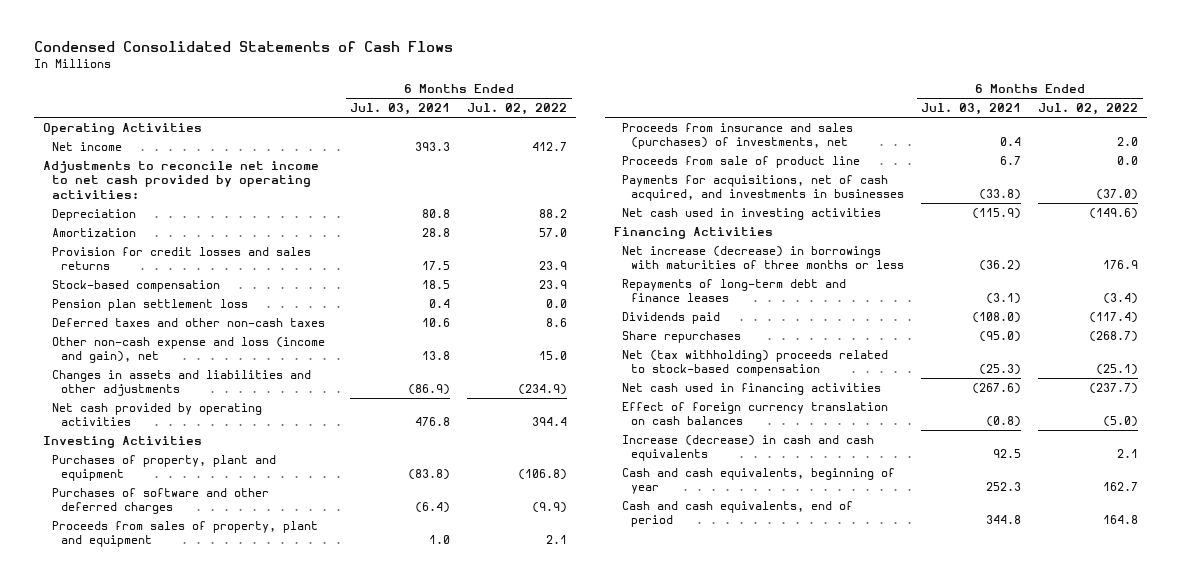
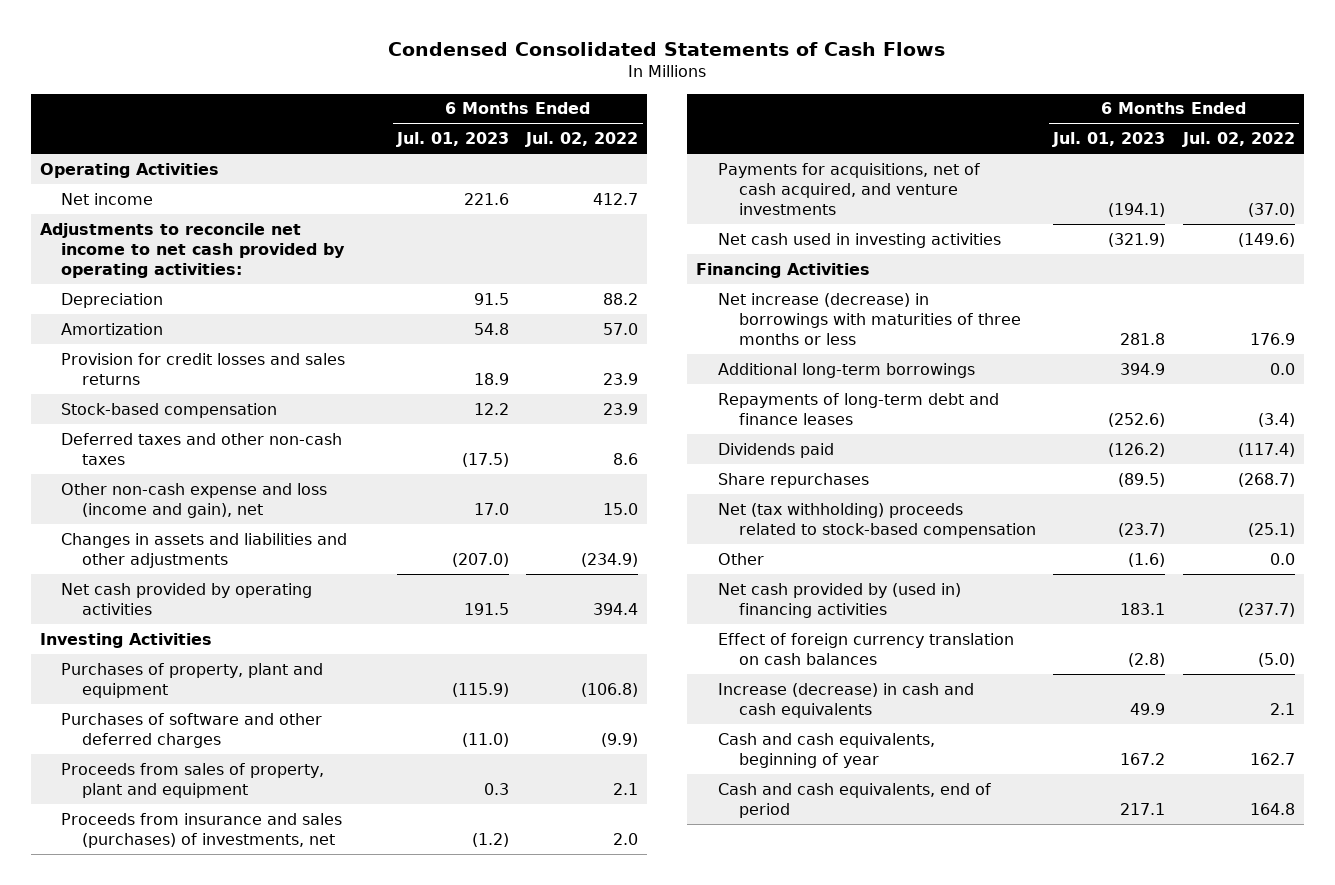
- | 6 Months Ended Jul. 03, 2021 | 6 Months Ended Jul. 02, 2022
+ | 6 Months Ended Jul. 01, 2023 | 6 Months Ended Jul. 02, 2022
- Pension plan settlement loss | 0.4 | 0.0
- Proceeds from sale of product line | 6.7 | 0.0
- Payments for acquisitions, net of cash acquired, and investments in businesses | (33.8) | (37.0)
+ Payments for acquisitions, net of cash acquired, and venture investments | (194.1) | (37.0)
+ Additional long-term borrowings | 394.9 | 0.0
- Net cash used in financing activities | (267.6) | (237.7)
+ Other | (1.6) | 0.0
+ Net cash provided by (used in) financing activities | 183.1 | (237.7)

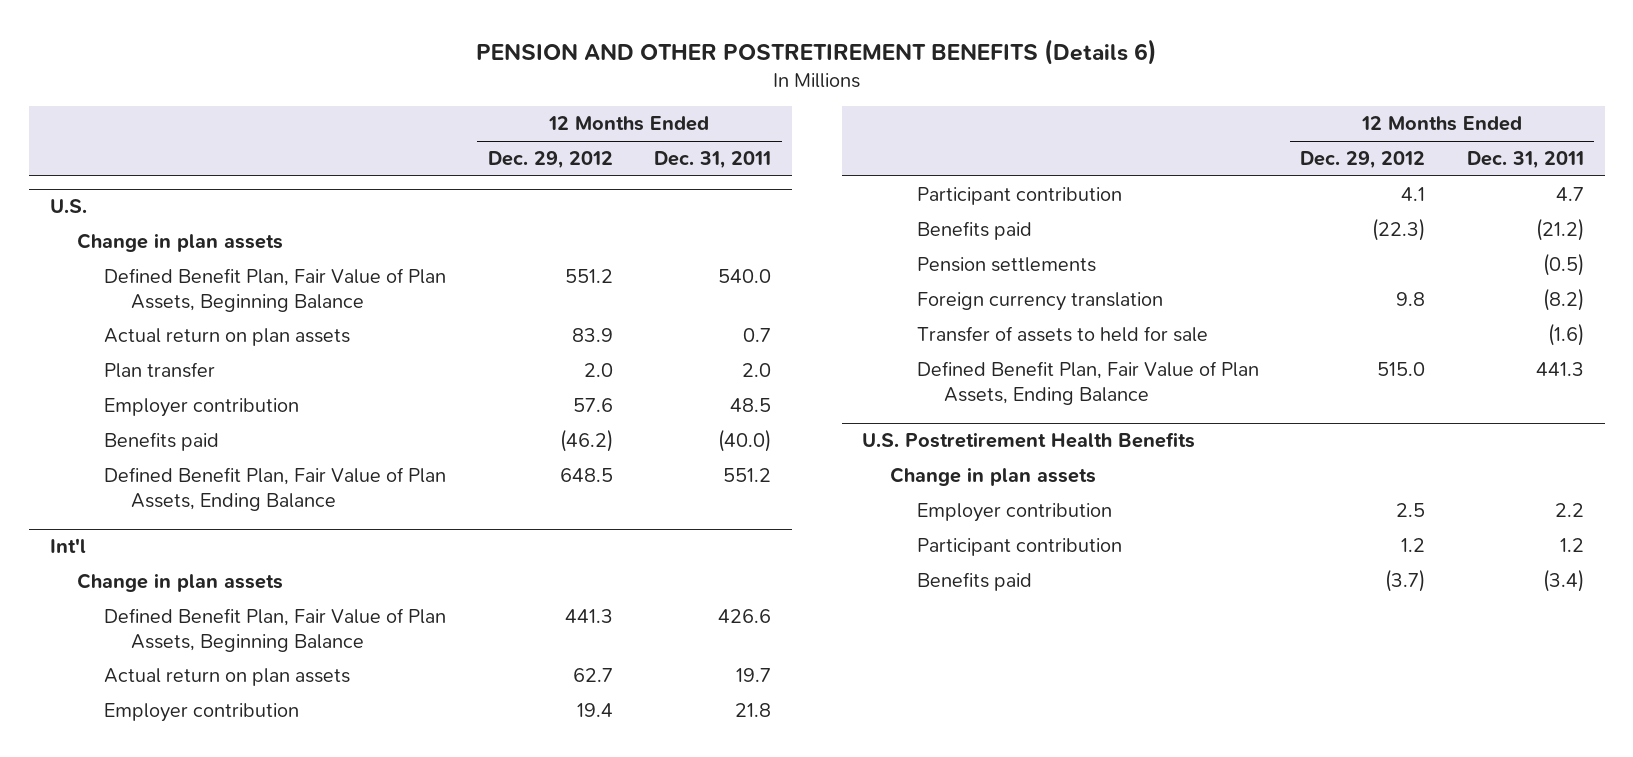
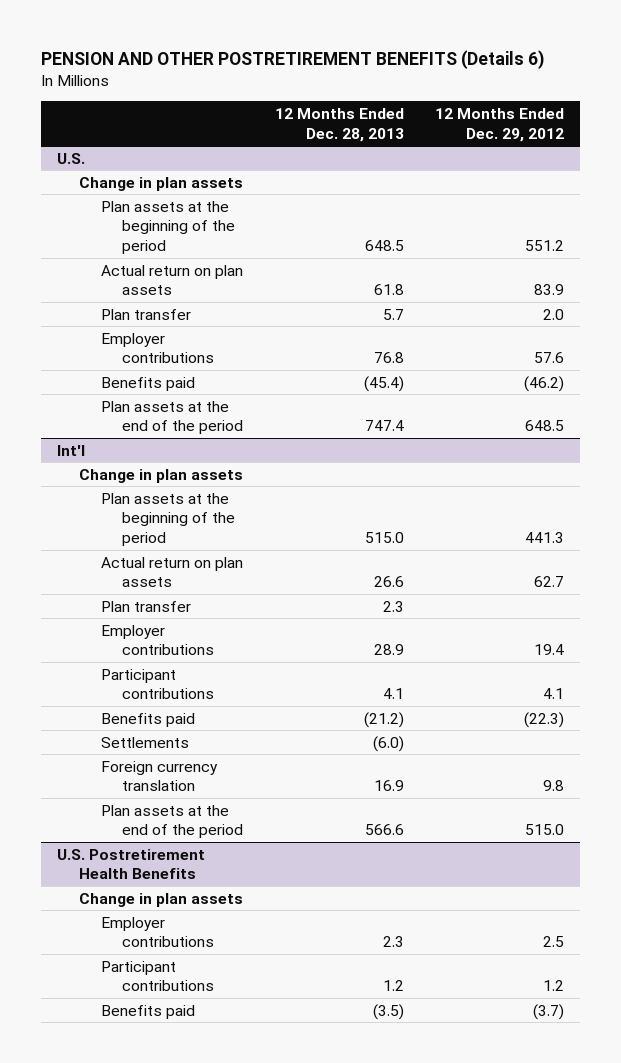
- | 12 Months Ended Dec. 29, 2012 | 12 Months Ended Dec. 31, 2011
+ | 12 Months Ended Dec. 28, 2013 | 12 Months Ended Dec. 29, 2012
@ U.S.
- Defined Benefit Plan, Fair Value of Plan Assets, Beginning Balance | 551.2 | 540.0
+ Plan assets at the beginning of the period | 648.5 | 551.2
- Employer contribution | 57.6 | 48.5
+ Employer contributions | 76.8 | 57.6
- Defined Benefit Plan, Fair Value of Plan Assets, Ending Balance | 648.5 | 551.2
+ Plan assets at the end of the period | 747.4 | 648.5
@ Int'l
- Defined Benefit Plan, Fair Value of Plan Assets, Beginning Balance | 441.3 | 426.6
+ Plan assets at the beginning of the period | 515.0 | 441.3
- Employer contribution | 19.4 | 21.8
- Participant contribution | 4.1 | 4.7
+ Plan transfer | 2.3 |
+ Employer contributions | 28.9 | 19.4
+ Participant contributions | 4.1 | 4.1
- Pension settlements | | (0.5)
+ Settlements | (6.0) |
- Transfer of assets to held for sale | | (1.6)
- Defined Benefit Plan, Fair Value of Plan Assets, Ending Balance | 515.0 | 441.3
+ Plan assets at the end of the period | 566.6 | 515.0
@ U.S. Postretirement Health Benefits
- Employer contribution | 2.5 | 2.2
- Participant contribution | 1.2 | 1.2
+ Employer contributions | 2.3 | 2.5
+ Participant contributions | 1.2 | 1.2

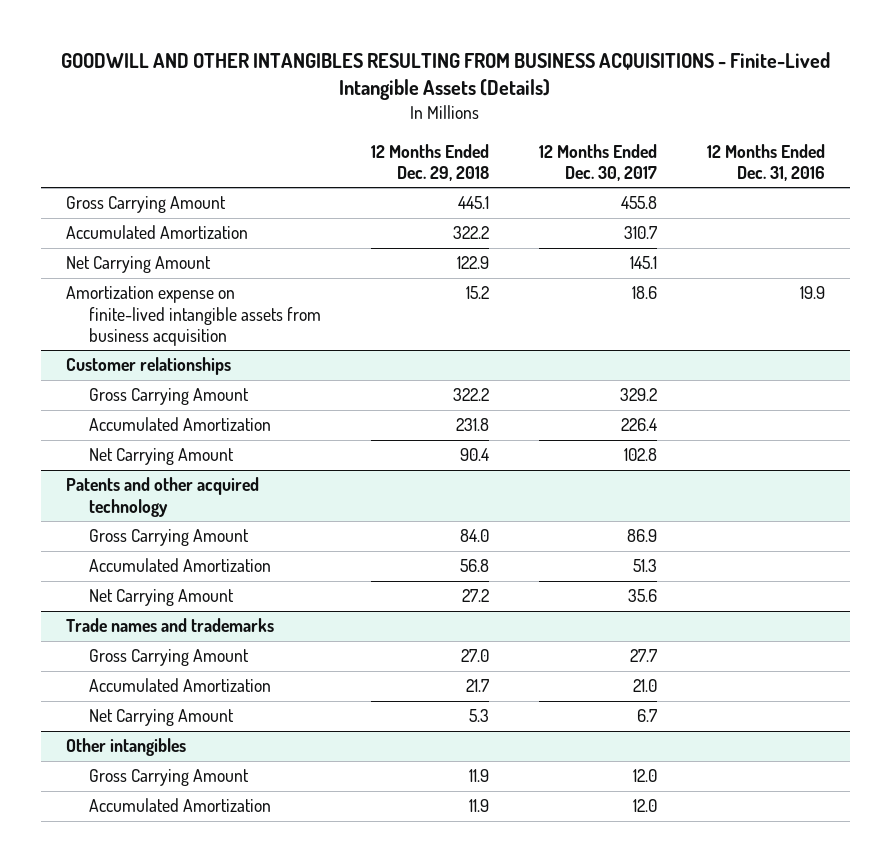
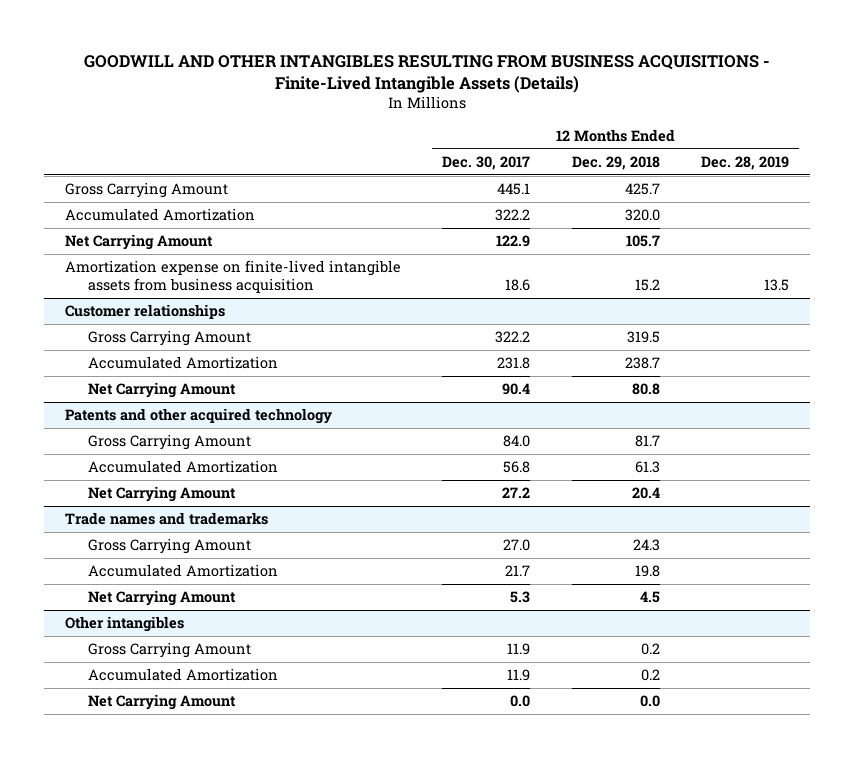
- | 12 Months Ended Dec. 29, 2018 | 12 Months Ended Dec. 30, 2017 | 12 Months Ended Dec. 31, 2016
+ | 12 Months Ended Dec. 30, 2017 | 12 Months Ended Dec. 29, 2018 | 12 Months Ended Dec. 28, 2019
- Gross Carrying Amount | 445.1 | 455.8 |
- Accumulated Amortization | 322.2 | 310.7 |
- Net Carrying Amount | 122.9 | 145.1 |
+ Gross Carrying Amount | 445.1 | 425.7 |
+ Accumulated Amortization | 322.2 | 320.0 |
+ Net Carrying Amount | 122.9 | 105.7 |
@ Customer relationships
- Gross Carrying Amount | 322.2 | 329.2 |
- Accumulated Amortization | 231.8 | 226.4 |
- Net Carrying Amount | 90.4 | 102.8 |
+ Gross Carrying Amount | 322.2 | 319.5 |
+ Accumulated Amortization | 231.8 | 238.7 |
+ Net Carrying Amount | 90.4 | 80.8 |
@ Patents and other acquired technology
- Gross Carrying Amount | 84.0 | 86.9 |
- Accumulated Amortization | 56.8 | 51.3 |
- Net Carrying Amount | 27.2 | 35.6 |
+ Gross Carrying Amount | 84.0 | 81.7 |
+ Accumulated Amortization | 56.8 | 61.3 |
+ Net Carrying Amount | 27.2 | 20.4 |
@ Trade names and trademarks
- Gross Carrying Amount | 27.0 | 27.7 |
- Accumulated Amortization | 21.7 | 21.0 |
- Net Carrying Amount | 5.3 | 6.7 |
+ Gross Carrying Amount | 27.0 | 24.3 |
+ Accumulated Amortization | 21.7 | 19.8 |
+ Net Carrying Amount | 5.3 | 4.5 |
@ Other intangibles
- Gross Carrying Amount | 11.9 | 12.0 |
- Accumulated Amortization | 11.9 | 12.0 |
+ Gross Carrying Amount | 11.9 | 0.2 |
+ Accumulated Amortization | 11.9 | 0.2 |
+ Net Carrying Amount | 0.0 | 0.0 |

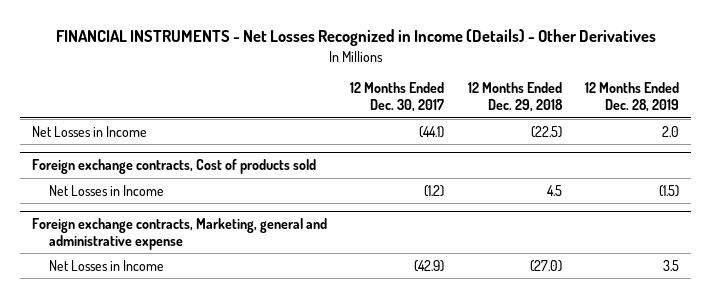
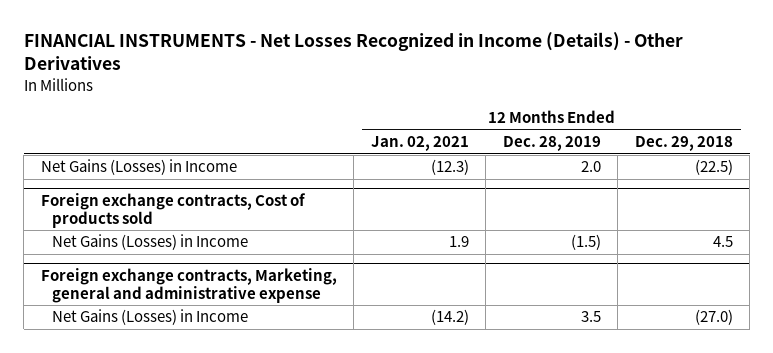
- | 12 Months Ended Dec. 30, 2017 | 12 Months Ended Dec. 29, 2018 | 12 Months Ended Dec. 28, 2019
+ | 12 Months Ended Jan. 02, 2021 | 12 Months Ended Dec. 28, 2019 | 12 Months Ended Dec. 29, 2018
- Net Losses in Income | (44.1) | (22.5) | 2.0
+ Net Gains (Losses) in Income | (12.3) | 2.0 | (22.5)
@ Foreign exchange contracts, Cost of products sold
- Net Losses in Income | (1.2) | 4.5 | (1.5)
+ Net Gains (Losses) in Income | 1.9 | (1.5) | 4.5
@ Foreign exchange contracts, Marketing, general and administrative expense
- Net Losses in Income | (42.9) | (27.0) | 3.5
+ Net Gains (Losses) in Income | (14.2) | 3.5 | (27.0)

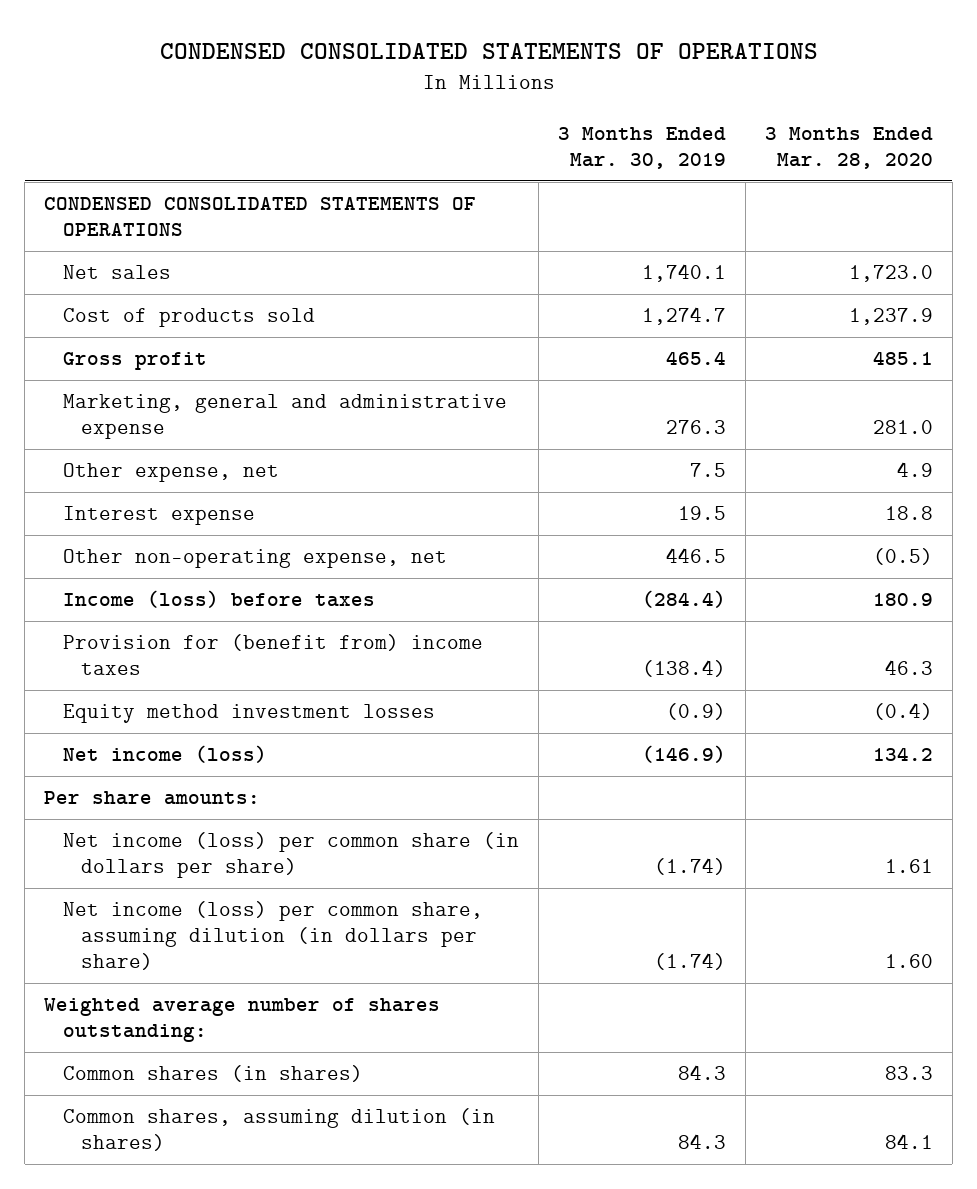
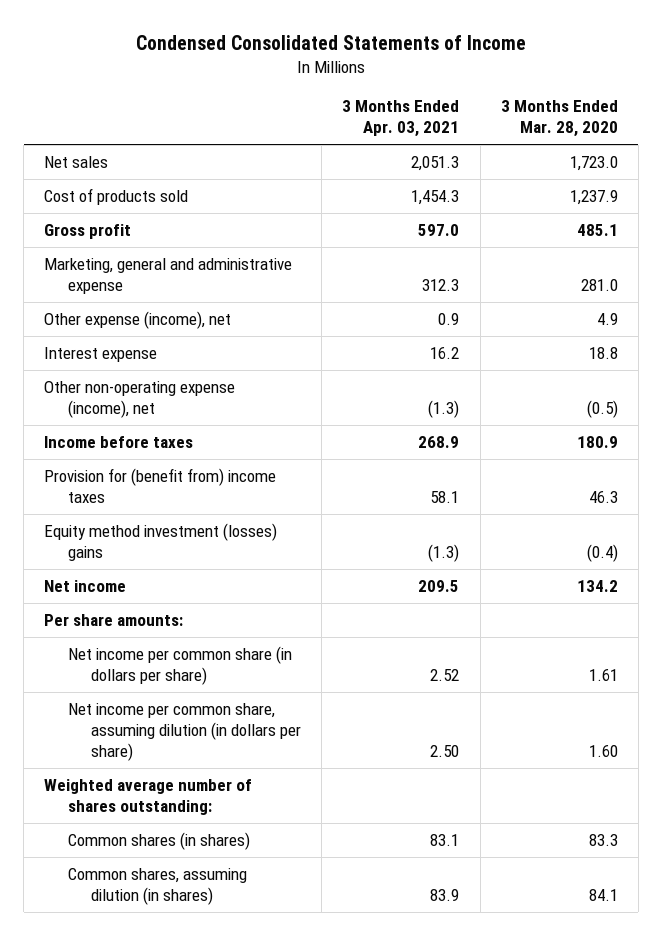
- CONDENSED CONSOLIDATED STATEMENTS OF OPERATIONS
+ Condensed Consolidated Statements of Income
- | 3 Months Ended Mar. 30, 2019 | 3 Months Ended Mar. 28, 2020
+ | 3 Months Ended Apr. 03, 2021 | 3 Months Ended Mar. 28, 2020
- CONDENSED CONSOLIDATED STATEMENTS OF OPERATIONS
- Other expense, net | 7.5 | 4.9
+ Other expense (income), net | 0.9 | 4.9
- Other non-operating expense, net | 446.5 | (0.5)
- Income (loss) before taxes | (284.4) | 180.9
+ Other non-operating expense (income), net | (1.3) | (0.5)
+ Income before taxes | 268.9 | 180.9
- Equity method investment losses | (0.9) | (0.4)
- Net income (loss) | (146.9) | 134.2
+ Equity method investment (losses) gains | (1.3) | (0.4)
+ Net income | 209.5 | 134.2
- Net income (loss) per common share (in dollars per share) | (1.74) | 1.61
- Net income (loss) per common share, assuming dilution (in dollars per share) | (1.74) | 1.60
+ Net income per common share (in dollars per share) | 2.52 | 1.61
+ Net income per common share, assuming dilution (in dollars per share) | 2.50 | 1.60

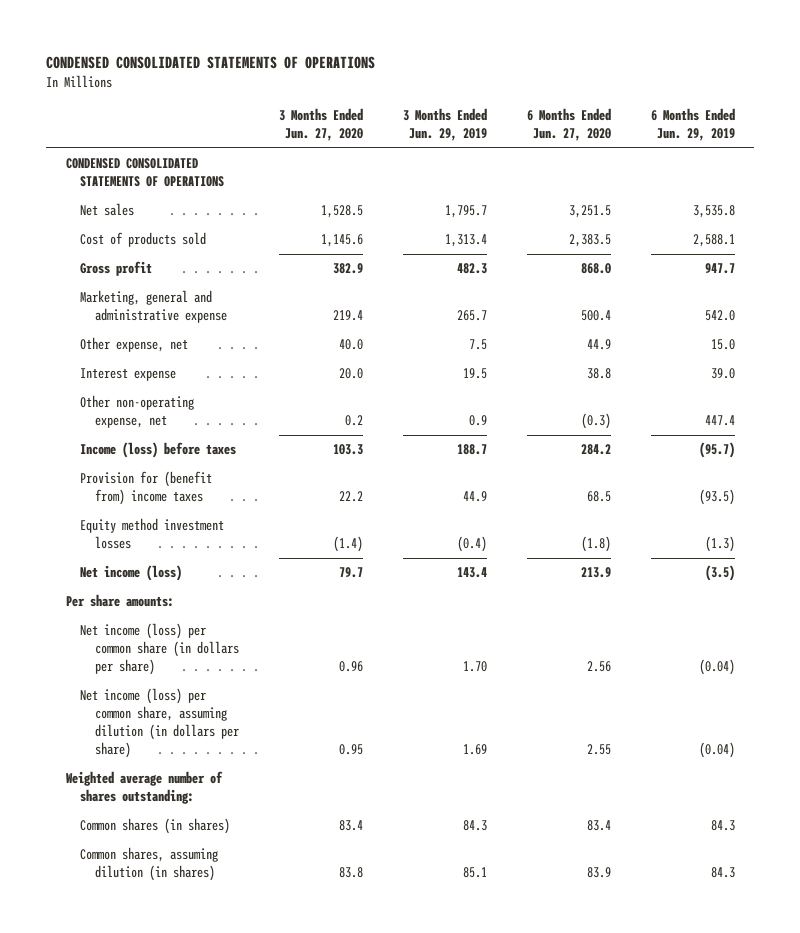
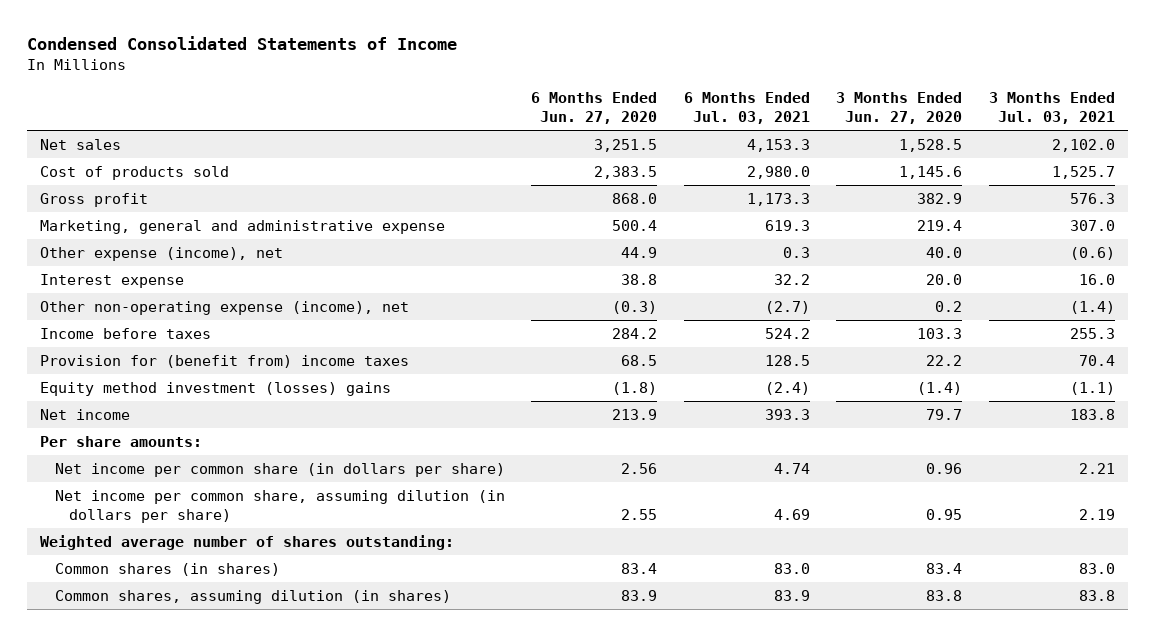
- CONDENSED CONSOLIDATED STATEMENTS OF OPERATIONS
+ Condensed Consolidated Statements of Income
- | 3 Months Ended Jun. 27, 2020 | 3 Months Ended Jun. 29, 2019 | 6 Months Ended Jun. 27, 2020 | 6 Months Ended Jun. 29, 2019
+ | 6 Months Ended Jun. 27, 2020 | 6 Months Ended Jul. 03, 2021 | 3 Months Ended Jun. 27, 2020 | 3 Months Ended Jul. 03, 2021
- CONDENSED CONSOLIDATED STATEMENTS OF OPERATIONS
- Other expense, net | 40.0 | 7.5 | 44.9 | 15.0
+ Other expense (income), net | 44.9 | 0.3 | 40.0 | (0.6)
- Other non-operating expense, net | 0.2 | 0.9 | (0.3) | 447.4
- Income (loss) before taxes | 103.3 | 188.7 | 284.2 | (95.7)
+ Other non-operating expense (income), net | (0.3) | (2.7) | 0.2 | (1.4)
+ Income before taxes | 284.2 | 524.2 | 103.3 | 255.3
- Equity method investment losses | (1.4) | (0.4) | (1.8) | (1.3)
- Net income (loss) | 79.7 | 143.4 | 213.9 | (3.5)
+ Equity method investment (losses) gains | (1.8) | (2.4) | (1.4) | (1.1)
+ Net income | 213.9 | 393.3 | 79.7 | 183.8
- Net income (loss) per common share (in dollars per share) | 0.96 | 1.70 | 2.56 | (0.04)
- Net income (loss) per common share, assuming dilution (in dollars per share) | 0.95 | 1.69 | 2.55 | (0.04)
+ Net income per common share (in dollars per share) | 2.56 | 4.74 | 0.96 | 2.21
+ Net income per common share, assuming dilution (in dollars per share) | 2.55 | 4.69 | 0.95 | 2.19

